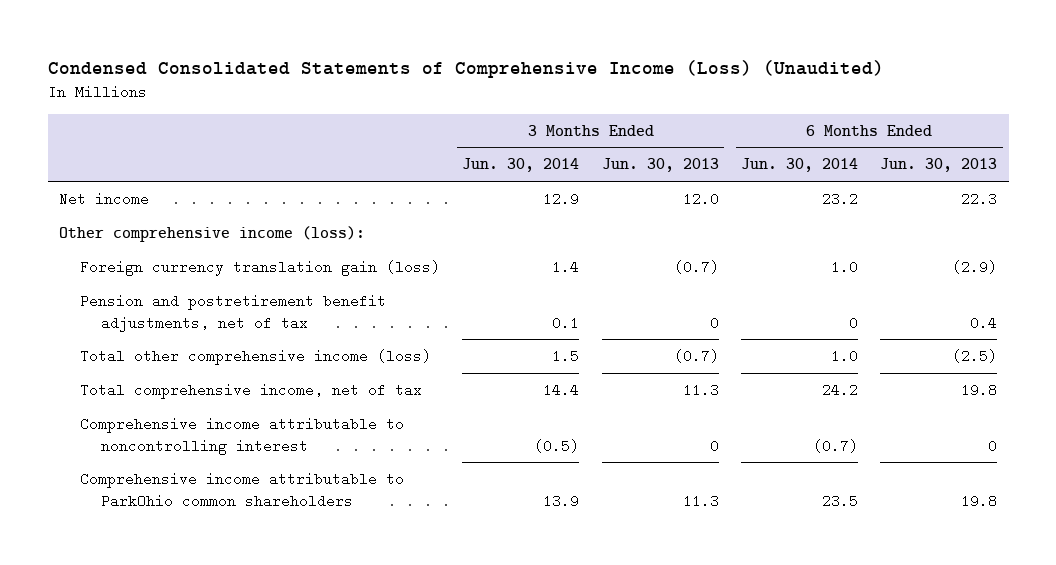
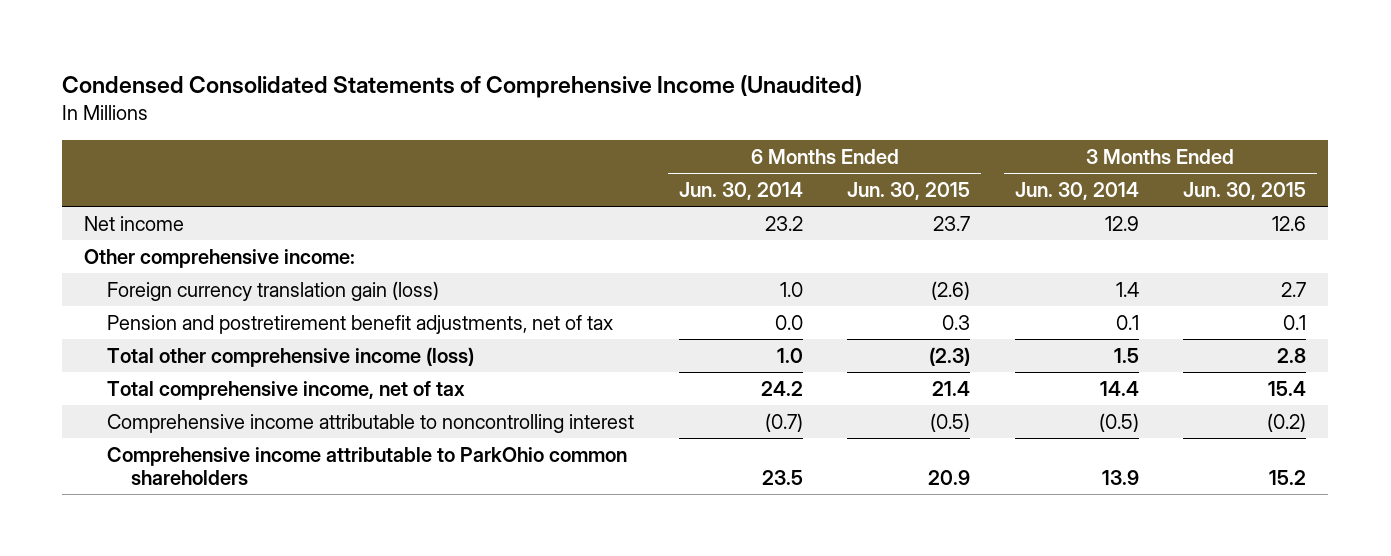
- Condensed Consolidated Statements of Comprehensive Income (Loss) (Unaudited)
+ Condensed Consolidated Statements of Comprehensive Income (Unaudited)
- | 3 Months Ended Jun. 30, 2014 | 3 Months Ended Jun. 30, 2013 | 6 Months Ended Jun. 30, 2014 | 6 Months Ended Jun. 30, 2013
+ | 6 Months Ended Jun. 30, 2014 | 6 Months Ended Jun. 30, 2015 | 3 Months Ended Jun. 30, 2014 | 3 Months Ended Jun. 30, 2015
- Other comprehensive income (loss):
+ Other comprehensive income:
- Pension and postretirement benefit adjustments, net of tax | 0.1 | 0 | 0 | 0.4
+ Pension and postretirement benefit adjustments, net of tax | 0.0 | 0.3 | 0.1 | 0.1

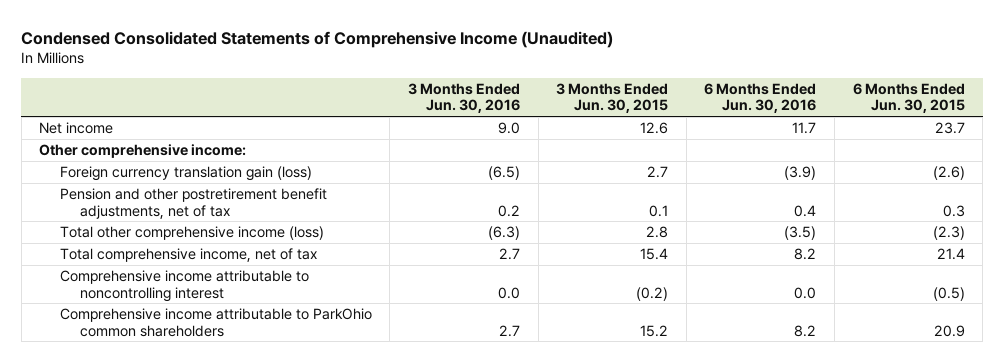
- | 6 Months Ended Jun. 30, 2014 | 6 Months Ended Jun. 30, 2015 | 3 Months Ended Jun. 30, 2014 | 3 Months Ended Jun. 30, 2015
+ | 3 Months Ended Jun. 30, 2016 | 3 Months Ended Jun. 30, 2015 | 6 Months Ended Jun. 30, 2016 | 6 Months Ended Jun. 30, 2015
- Pension and postretirement benefit adjustments, net of tax | 0.0 | 0.3 | 0.1 | 0.1
+ Pension and other postretirement benefit adjustments, net of tax | 0.2 | 0.1 | 0.4 | 0.3

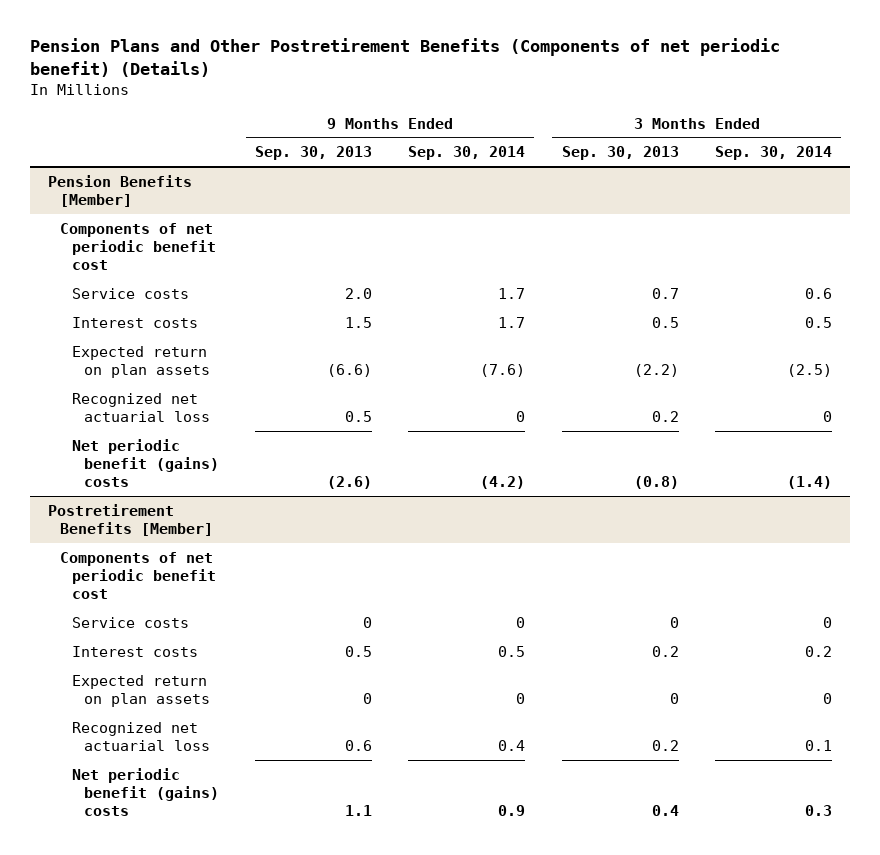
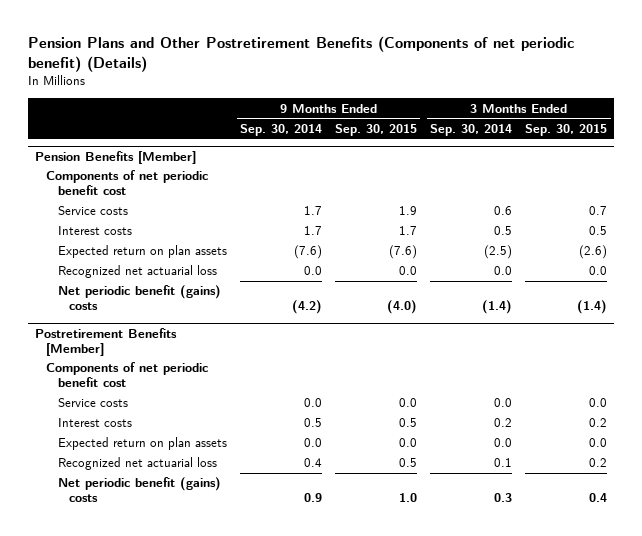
- | 9 Months Ended Sep. 30, 2013 | 9 Months Ended Sep. 30, 2014 | 3 Months Ended Sep. 30, 2013 | 3 Months Ended Sep. 30, 2014
+ | 9 Months Ended Sep. 30, 2014 | 9 Months Ended Sep. 30, 2015 | 3 Months Ended Sep. 30, 2014 | 3 Months Ended Sep. 30, 2015
@ Pension Benefits [Member]
- Recognized net actuarial loss | 0.5 | 0 | 0.2 | 0
+ Recognized net actuarial loss | 0.0 | 0.0 | 0.0 | 0.0
@ Postretirement Benefits [Member]
- Service costs | 0 | 0 | 0 | 0
+ Service costs | 0.0 | 0.0 | 0.0 | 0.0
- Expected return on plan assets | 0 | 0 | 0 | 0
+ Expected return on plan assets | 0.0 | 0.0 | 0.0 | 0.0

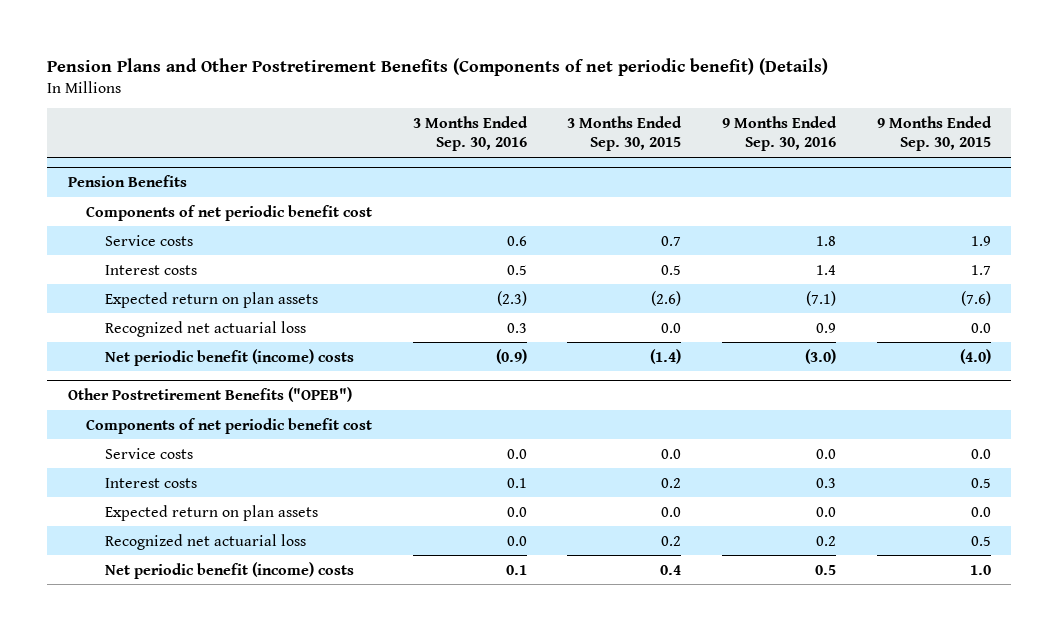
- | 9 Months Ended Sep. 30, 2014 | 9 Months Ended Sep. 30, 2015 | 3 Months Ended Sep. 30, 2014 | 3 Months Ended Sep. 30, 2015
+ | 3 Months Ended Sep. 30, 2016 | 3 Months Ended Sep. 30, 2015 | 9 Months Ended Sep. 30, 2016 | 9 Months Ended Sep. 30, 2015
- Pension Benefits [Member]
+ Pension Benefits
- Net periodic benefit (gains) costs | (4.2) | (4.0) | (1.4) | (1.4)
- Postretirement Benefits [Member]
+ Net periodic benefit (income) costs | (0.9) | (1.4) | (3.0) | (4.0)
+ Other Postretirement Benefits ("OPEB")
- Net periodic benefit (gains) costs | 0.9 | 1.0 | 0.3 | 0.4
+ Net periodic benefit (income) costs | 0.1 | 0.4 | 0.5 | 1.0

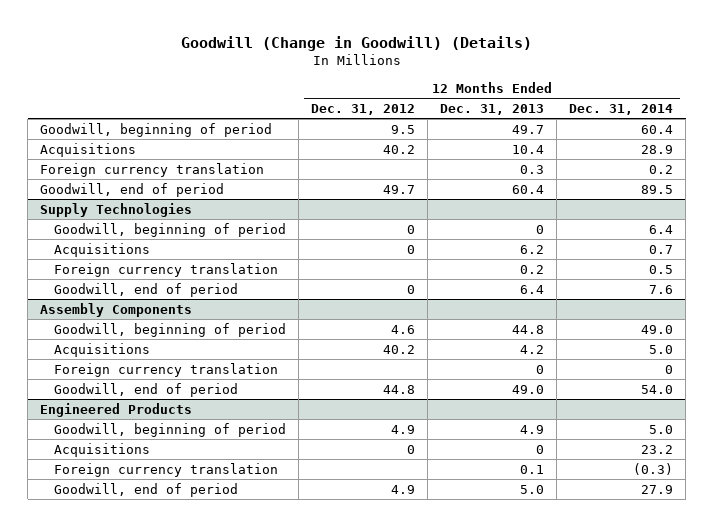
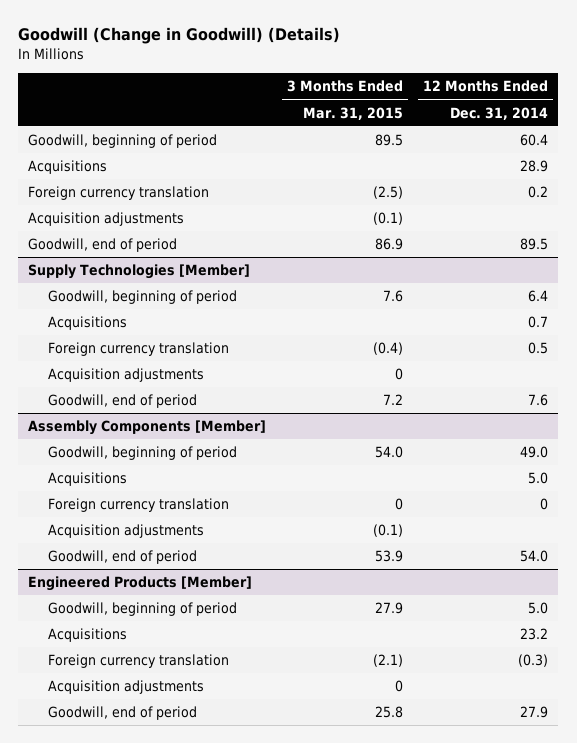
- | 12 Months Ended Dec. 31, 2012 | 12 Months Ended Dec. 31, 2013 | 12 Months Ended Dec. 31, 2014
+ | 3 Months Ended Mar. 31, 2015 | 12 Months Ended Dec. 31, 2014
+ Acquisition adjustments | (0.1) |
- Supply Technologies
+ Supply Technologies [Member]
+ Acquisition adjustments | 0 |
- Assembly Components
+ Assembly Components [Member]
+ Acquisition adjustments | (0.1) |
- Engineered Products
+ Engineered Products [Member]
+ Acquisition adjustments | 0 |

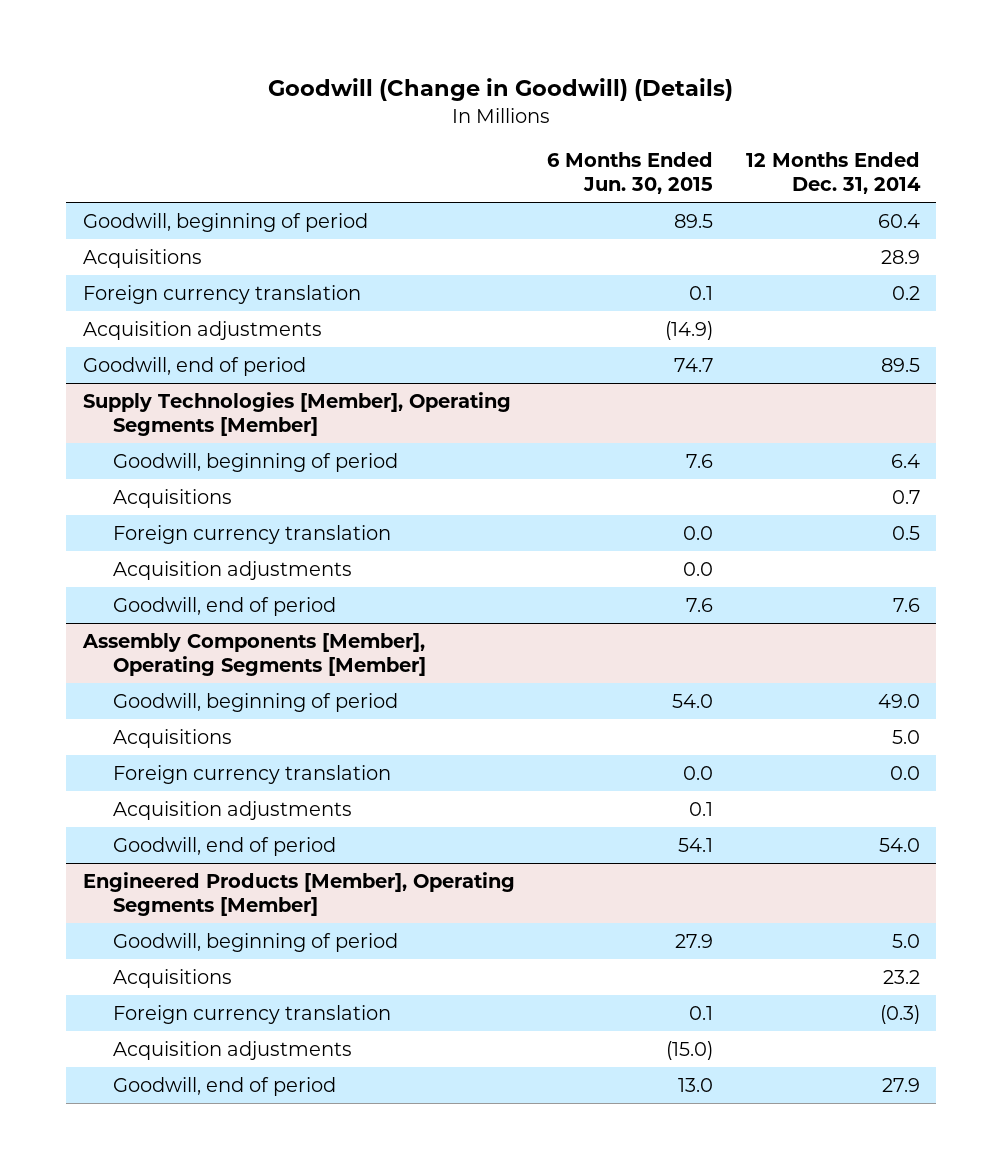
- | 3 Months Ended Mar. 31, 2015 | 12 Months Ended Dec. 31, 2014
+ | 6 Months Ended Jun. 30, 2015 | 12 Months Ended Dec. 31, 2014
- Supply Technologies [Member]
+ Supply Technologies [Member], Operating Segments [Member]
- Assembly Components [Member]
+ Assembly Components [Member], Operating Segments [Member]
- Foreign currency translation | 0 | 0
+ Foreign currency translation | 0.0 | 0.0
- Engineered Products [Member]
+ Engineered Products [Member], Operating Segments [Member]

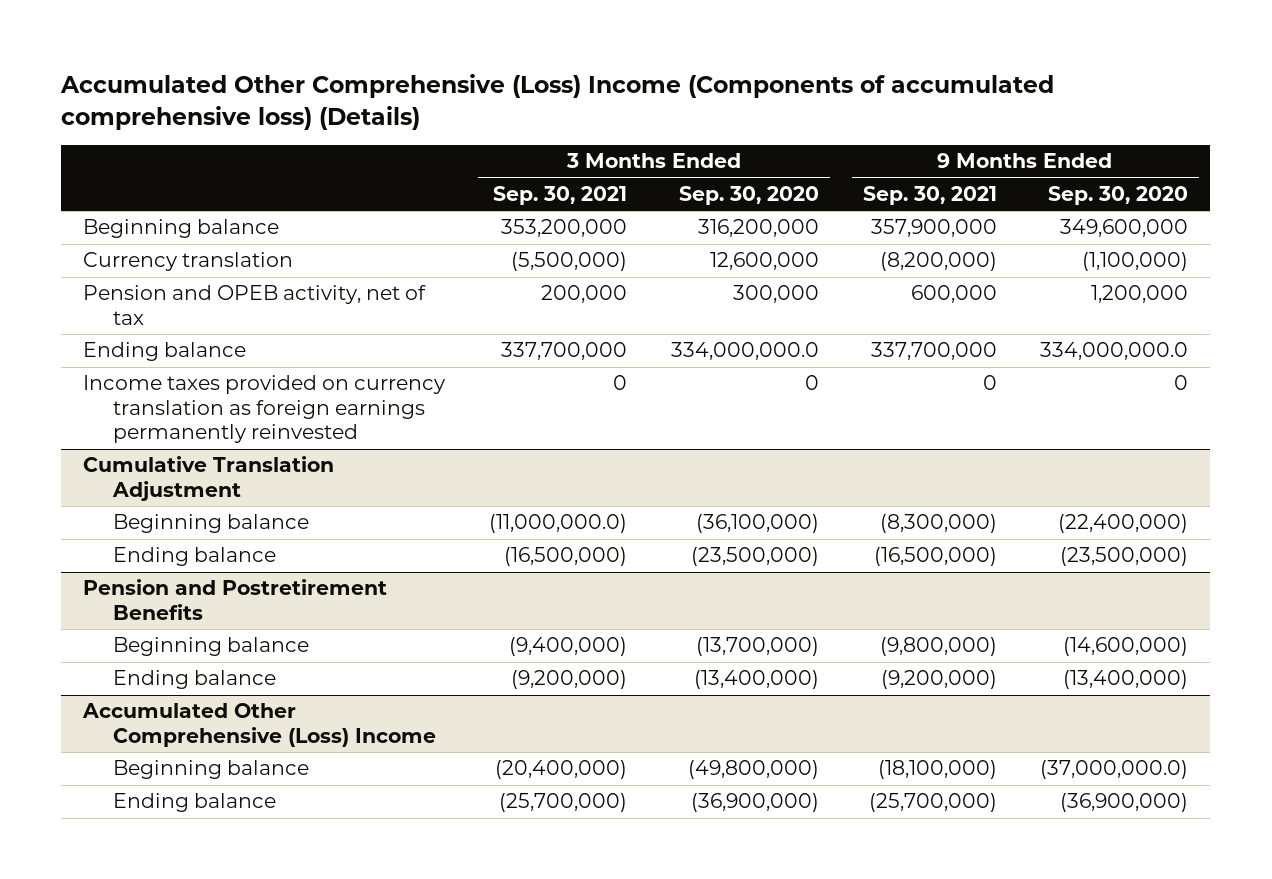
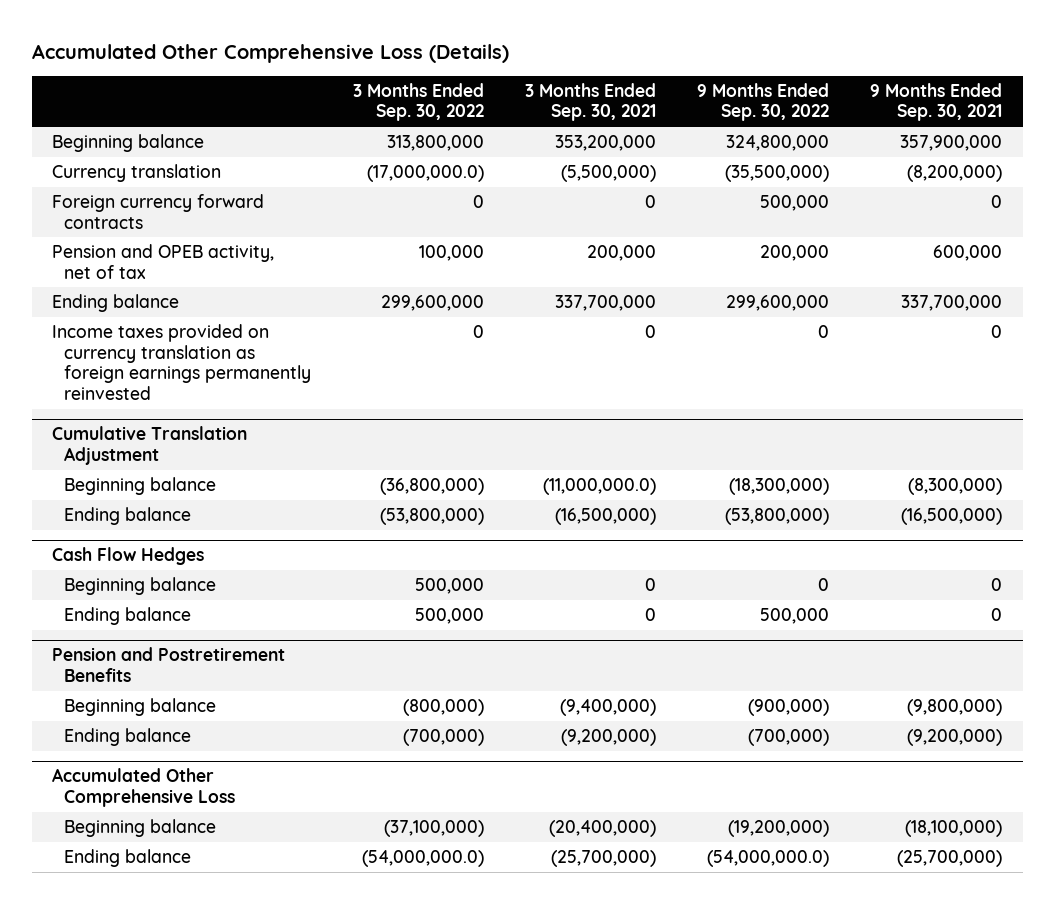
- Accumulated Other Comprehensive (Loss) Income (Components of accumulated comprehensive loss) (Details)
+ Accumulated Other Comprehensive Loss (Details)
- | 3 Months Ended Sep. 30, 2021 | 3 Months Ended Sep. 30, 2020 | 9 Months Ended Sep. 30, 2021 | 9 Months Ended Sep. 30, 2020
+ | 3 Months Ended Sep. 30, 2022 | 3 Months Ended Sep. 30, 2021 | 9 Months Ended Sep. 30, 2022 | 9 Months Ended Sep. 30, 2021
+ Foreign currency forward contracts | 0 | 0 | 500,000 | 0
+ Cash Flow Hedges
+ Beginning balance | 500,000 | 0 | 0 | 0
+ Ending balance | 500,000 | 0 | 500,000 | 0
- Accumulated Other Comprehensive (Loss) Income
+ Accumulated Other Comprehensive Loss

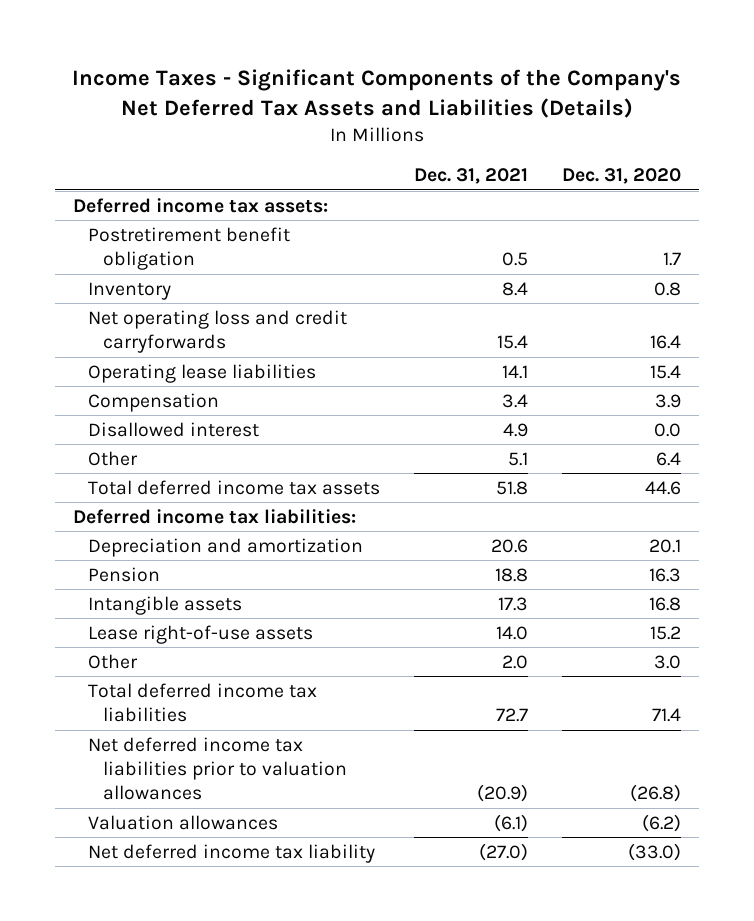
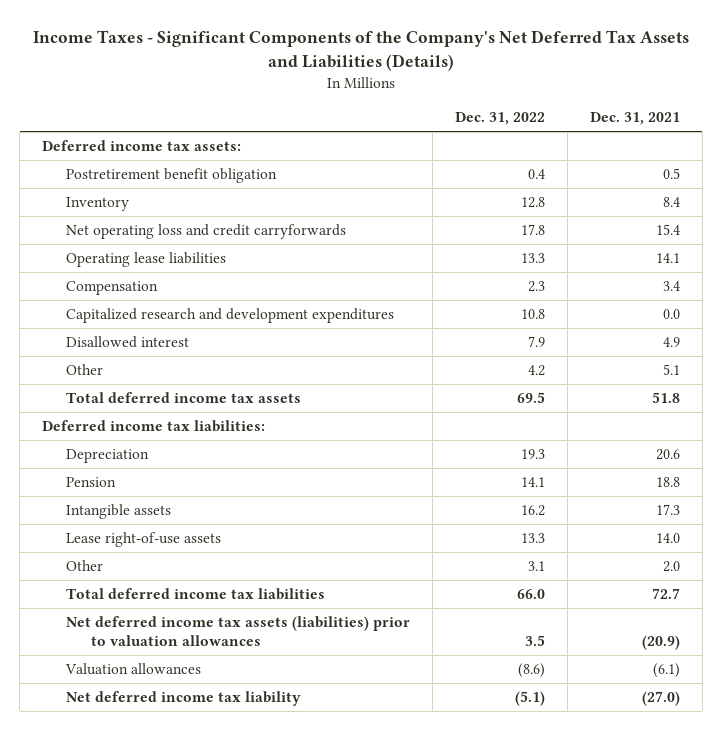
- | Dec. 31, 2021 | Dec. 31, 2020
+ | Dec. 31, 2022 | Dec. 31, 2021
+ Capitalized research and development expenditures | 10.8 | 0.0
- Depreciation and amortization | 20.6 | 20.1
+ Depreciation | 19.3 | 20.6
- Net deferred income tax liabilities prior to valuation allowances | (20.9) | (26.8)
+ Net deferred income tax assets (liabilities) prior to valuation allowances | 3.5 | (20.9)

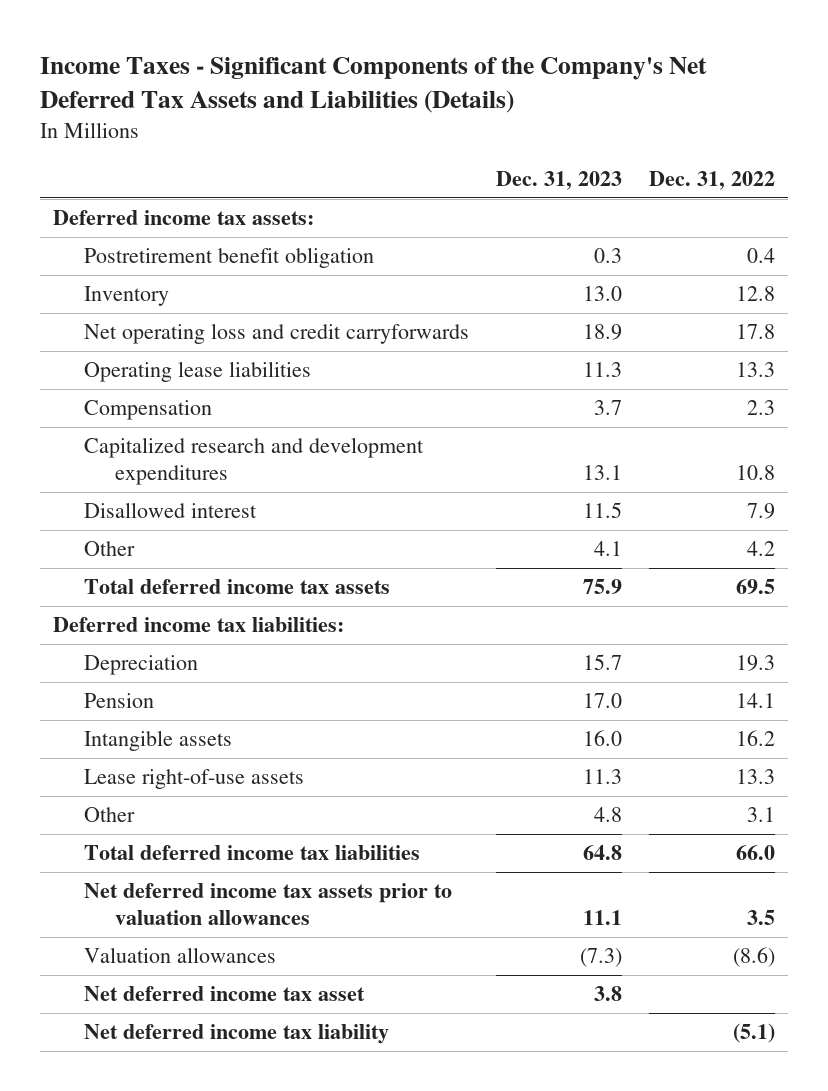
- | Dec. 31, 2022 | Dec. 31, 2021
+ | Dec. 31, 2023 | Dec. 31, 2022
- Net deferred income tax assets (liabilities) prior to valuation allowances | 3.5 | (20.9)
+ Net deferred income tax assets prior to valuation allowances | 11.1 | 3.5
+ Net deferred income tax asset | 3.8 |

